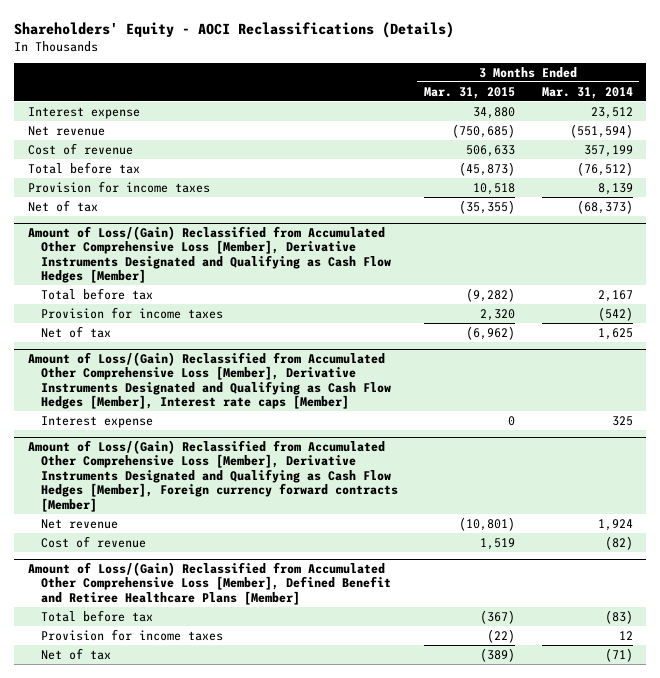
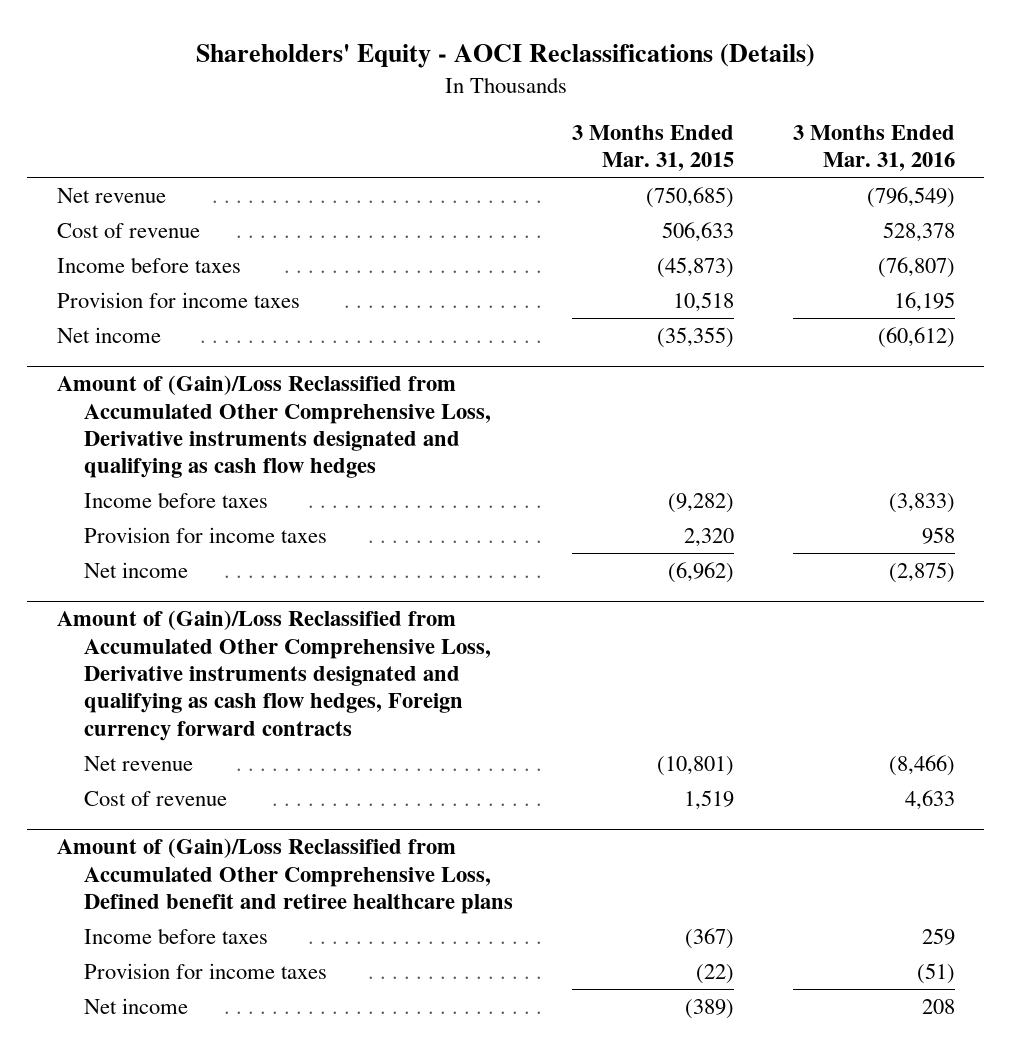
- | 3 Months Ended Mar. 31, 2015 | 3 Months Ended Mar. 31, 2014
+ | 3 Months Ended Mar. 31, 2015 | 3 Months Ended Mar. 31, 2016
- Interest expense | 34,880 | 23,512
- Total before tax | (45,873) | (76,512)
+ Income before taxes | (45,873) | (76,807)
- Net of tax | (35,355) | (68,373)
- Amount of Loss/(Gain) Reclassified from Accumulated Other Comprehensive Loss [Member], Derivative Instruments Designated and Qualifying as Cash Flow Hedges [Member]
- Total before tax | (9,282) | 2,167
+ Net income | (35,355) | (60,612)
+ Amount of (Gain)/Loss Reclassified from Accumulated Other Comprehensive Loss, Derivative instruments designated and qualifying as cash flow hedges
+ Income before taxes | (9,282) | (3,833)
- Net of tax | (6,962) | 1,625
- Amount of Loss/(Gain) Reclassified from Accumulated Other Comprehensive Loss [Member], Derivative Instruments Designated and Qualifying as Cash Flow Hedges [Member], Interest rate caps [Member]
- Interest expense | 0 | 325
- Amount of Loss/(Gain) Reclassified from Accumulated Other Comprehensive Loss [Member], Derivative Instruments Designated and Qualifying as Cash Flow Hedges [Member], Foreign currency forward contracts [Member]
+ Net income | (6,962) | (2,875)
+ Amount of (Gain)/Loss Reclassified from Accumulated Other Comprehensive Loss, Derivative instruments designated and qualifying as cash flow hedges, Foreign currency forward contracts
- Amount of Loss/(Gain) Reclassified from Accumulated Other Comprehensive Loss [Member], Defined Benefit and Retiree Healthcare Plans [Member]
- Total before tax | (367) | (83)
+ Amount of (Gain)/Loss Reclassified from Accumulated Other Comprehensive Loss, Defined benefit and retiree healthcare plans
+ Income before taxes | (367) | 259
- Net of tax | (389) | (71)
+ Net income | (389) | 208

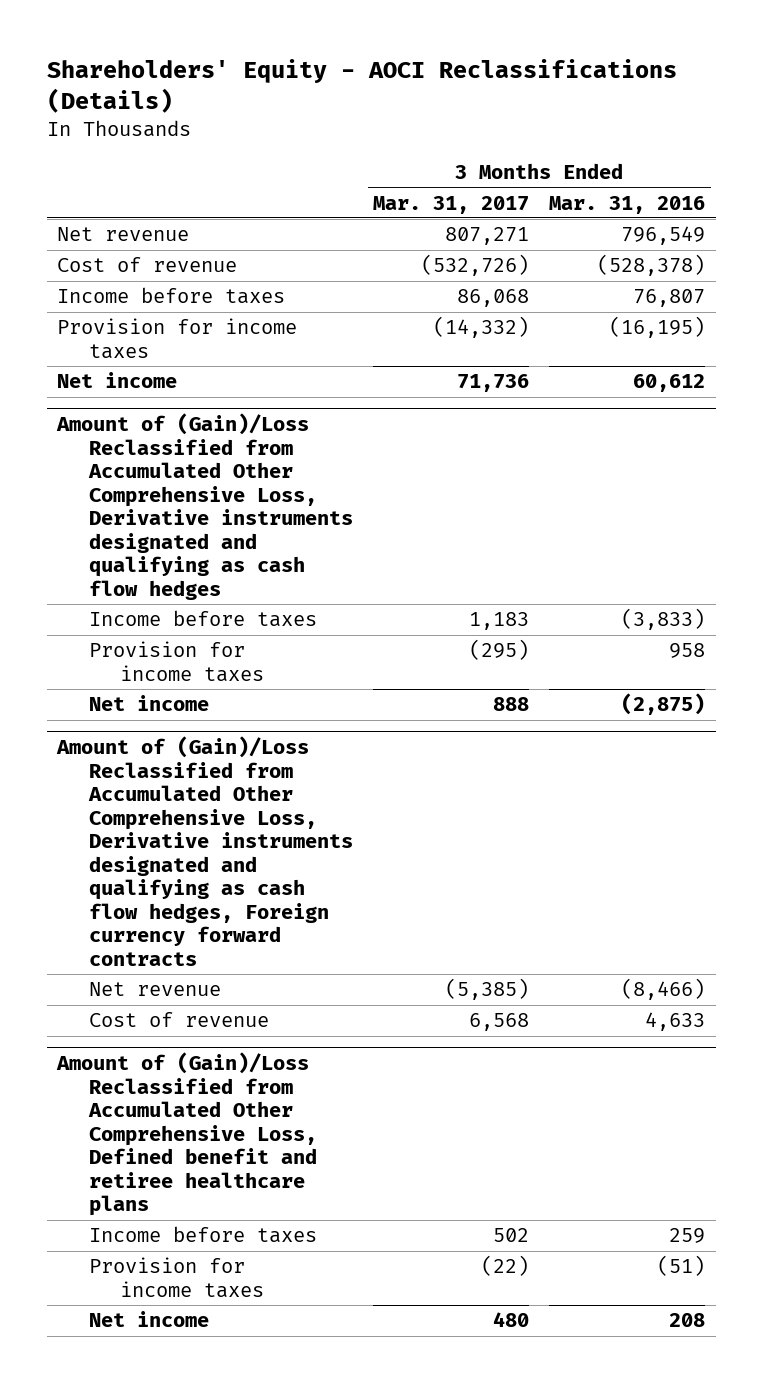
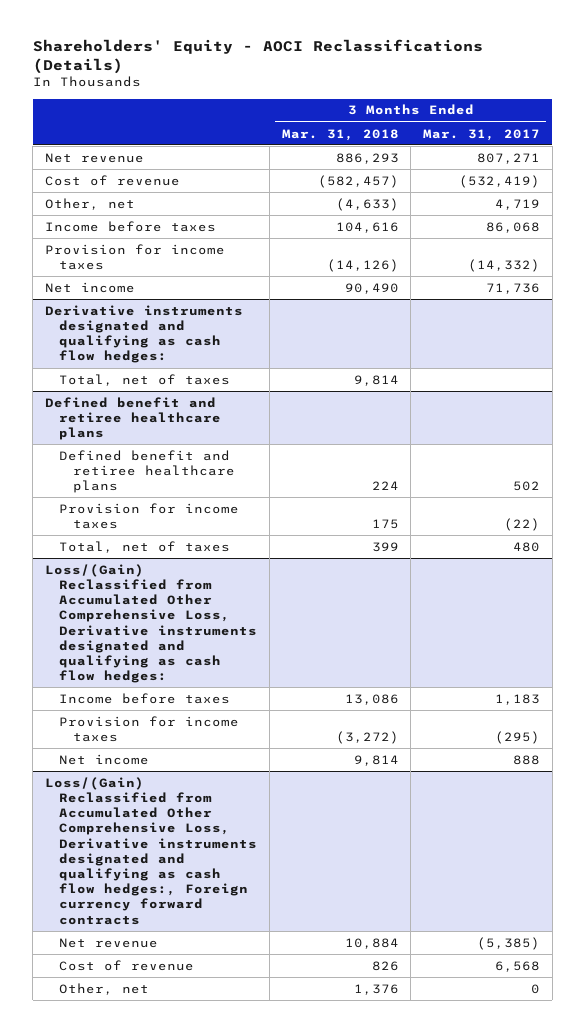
- | 3 Months Ended Mar. 31, 2017 | 3 Months Ended Mar. 31, 2016
+ | 3 Months Ended Mar. 31, 2018 | 3 Months Ended Mar. 31, 2017
- Cost of revenue | (532,726) | (528,378)
+ Cost of revenue | (582,457) | (532,419)
+ Other, net | (4,633) | 4,719
- Amount of (Gain)/Loss Reclassified from Accumulated Other Comprehensive Loss, Derivative instruments designated and qualifying as cash flow hedges
+ Derivative instruments designated and qualifying as cash flow hedges:
+ Total, net of taxes | 9,814 |
+ Defined benefit and retiree healthcare plans
+ Defined benefit and retiree healthcare plans | 224 | 502
+ Provision for income taxes | 175 | (22)
+ Total, net of taxes | 399 | 480
+ Loss/(Gain) Reclassified from Accumulated Other Comprehensive Loss, Derivative instruments designated and qualifying as cash flow hedges:
- Amount of (Gain)/Loss Reclassified from Accumulated Other Comprehensive Loss, Derivative instruments designated and qualifying as cash flow hedges, Foreign currency forward contracts
+ Loss/(Gain) Reclassified from Accumulated Other Comprehensive Loss, Derivative instruments designated and qualifying as cash flow hedges:, Foreign currency forward contracts
- Amount of (Gain)/Loss Reclassified from Accumulated Other Comprehensive Loss, Defined benefit and retiree healthcare plans
- Income before taxes | 502 | 259
- Provision for income taxes | (22) | (51)
- Net income | 480 | 208
+ Other, net | 1,376 | 0

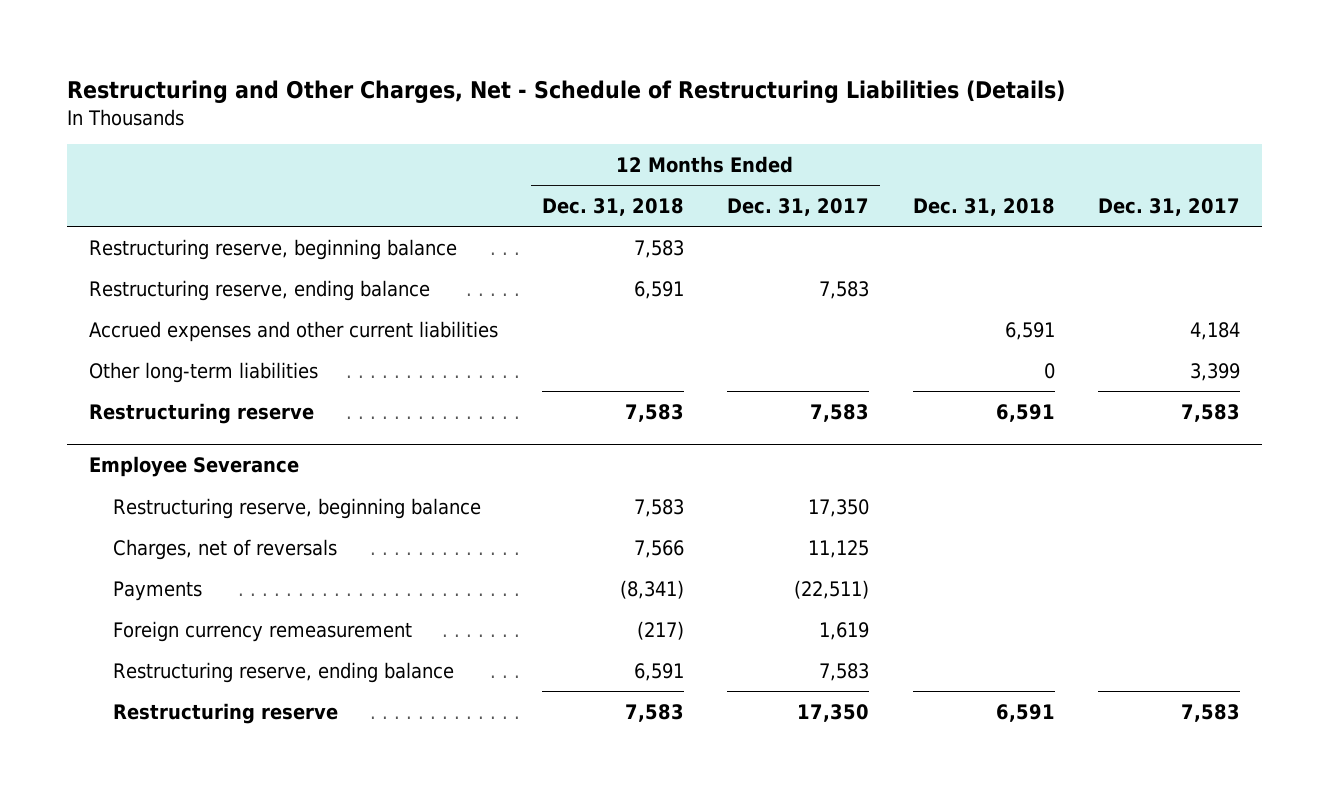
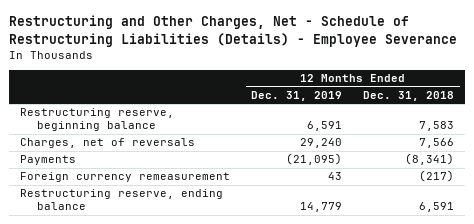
- Restructuring and Other Charges, Net - Schedule of Restructuring Liabilities (Details)
+ Restructuring and Other Charges, Net - Schedule of Restructuring Liabilities (Details) - Employee Severance
- | 12 Months Ended Dec. 31, 2018 | 12 Months Ended Dec. 31, 2017 | Dec. 31, 2018 | Dec. 31, 2017
+ | 12 Months Ended Dec. 31, 2019 | 12 Months Ended Dec. 31, 2018
- Restructuring reserve, ending balance | 6,591 | 7,583 | |
- Accrued expenses and other current liabilities | | | 6,591 | 4,184
- Other long-term liabilities | | | 0 | 3,399
- Restructuring reserve | 7,583 | 7,583 | 6,591 | 7,583
- Employee Severance
- Restructuring reserve, beginning balance | 7,583 | 17,350 | |
- Restructuring reserve | 7,583 | 17,350 | 6,591 | 7,583

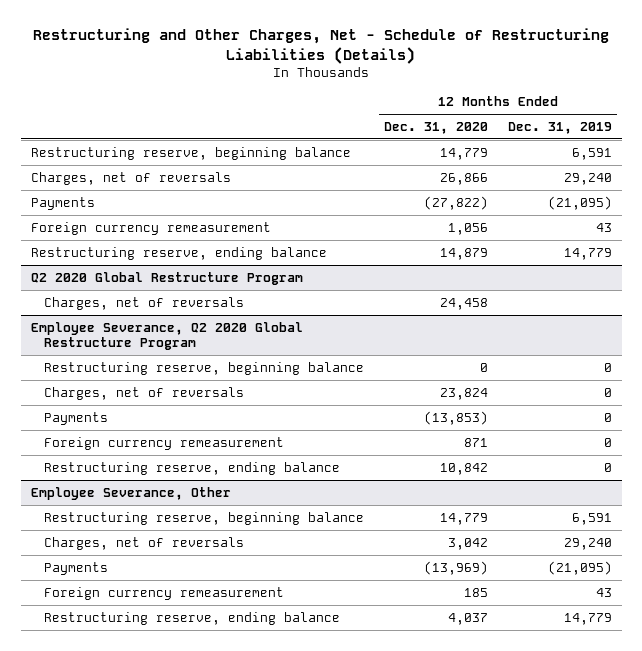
- Restructuring and Other Charges, Net - Schedule of Restructuring Liabilities (Details) - Employee Severance
+ Restructuring and Other Charges, Net - Schedule of Restructuring Liabilities (Details)
- | 12 Months Ended Dec. 31, 2019 | 12 Months Ended Dec. 31, 2018
+ | 12 Months Ended Dec. 31, 2020 | 12 Months Ended Dec. 31, 2019
+ Q2 2020 Global Restructure Program
+ Charges, net of reversals | 24,458 |
+ Employee Severance, Q2 2020 Global Restructure Program
+ Restructuring reserve, beginning balance | 0 | 0
+ Charges, net of reversals | 23,824 | 0
+ Payments | (13,853) | 0
+ Foreign currency remeasurement | 871 | 0
+ Restructuring reserve, ending balance | 10,842 | 0
+ Employee Severance, Other
+ Restructuring reserve, beginning balance | 14,779 | 6,591
+ Charges, net of reversals | 3,042 | 29,240
+ Payments | (13,969) | (21,095)
+ Foreign currency remeasurement | 185 | 43
+ Restructuring reserve, ending balance | 4,037 | 14,779

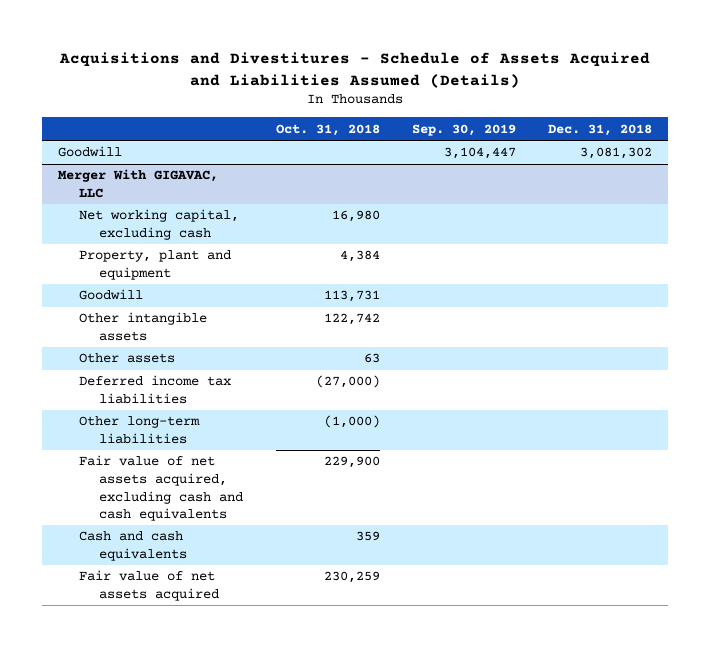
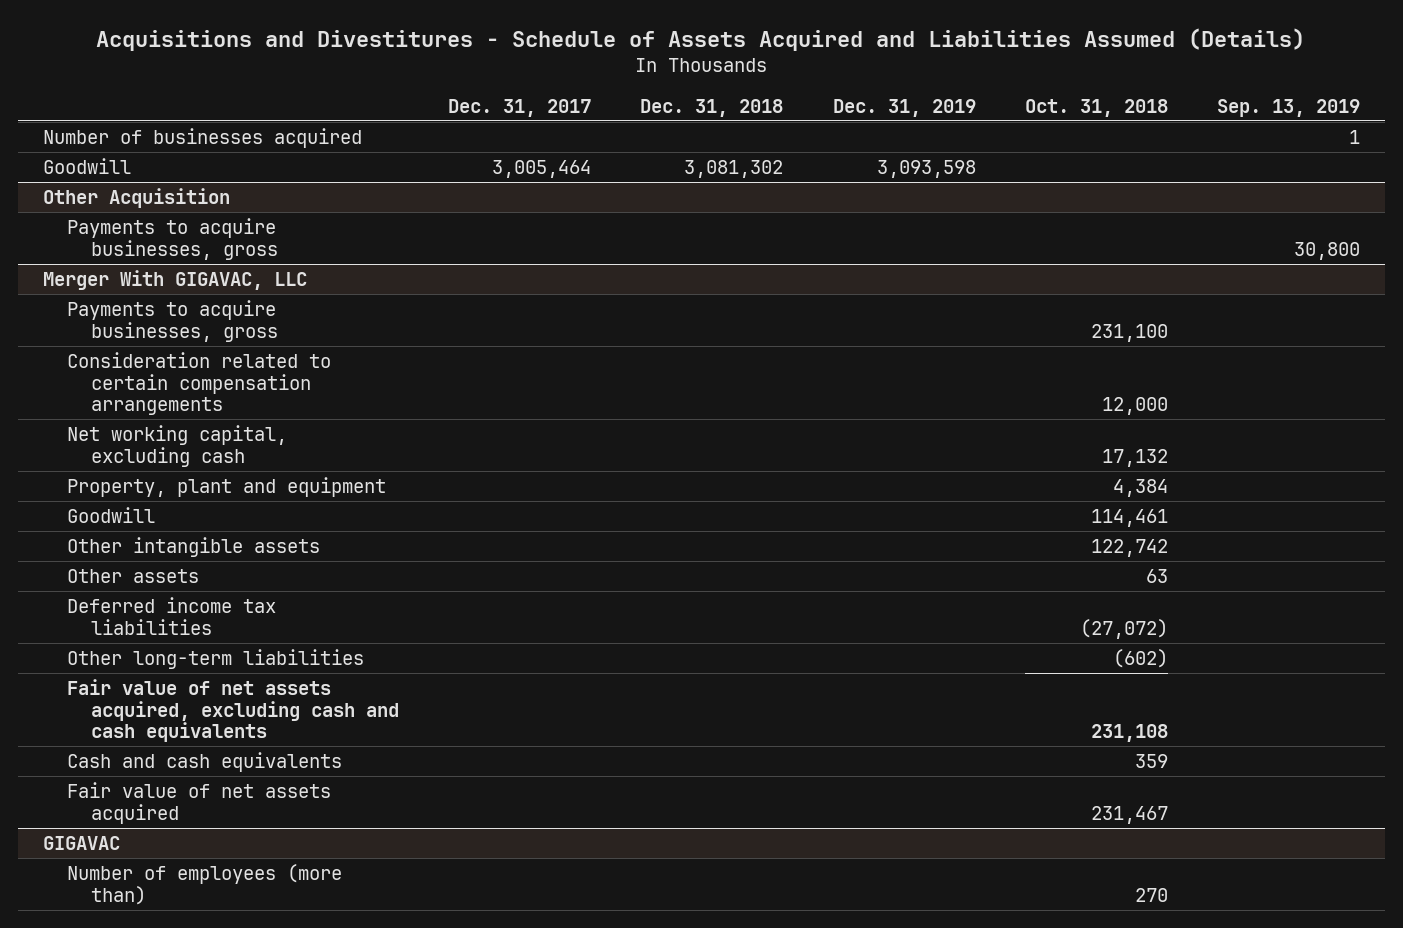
- | Oct. 31, 2018 | Sep. 30, 2019 | Dec. 31, 2018
+ | Dec. 31, 2017 | Dec. 31, 2018 | Dec. 31, 2019 | Oct. 31, 2018 | Sep. 13, 2019
+ Number of businesses acquired | | | | | 1
+ Other Acquisition
+ Payments to acquire businesses, gross | | | | | 30,800
@ Merger With GIGAVAC, LLC
- Net working capital, excluding cash | 16,980 | |
+ Payments to acquire businesses, gross | | | | 231,100 |
+ Consideration related to certain compensation arrangements | | | | 12,000 |
+ Net working capital, excluding cash | | | | 17,132 |
- Goodwill | 113,731 | |
+ Goodwill | | | | 114,461 |
- Deferred income tax liabilities | (27,000) | |
- Other long-term liabilities | (1,000) | |
- Fair value of net assets acquired, excluding cash and cash equivalents | 229,900 | |
+ Deferred income tax liabilities | | | | (27,072) |
+ Other long-term liabilities | | | | (602) |
+ Fair value of net assets acquired, excluding cash and cash equivalents | | | | 231,108 |
- Fair value of net assets acquired | 230,259 | |
+ Fair value of net assets acquired | | | | 231,467 |
+ GIGAVAC
+ Number of employees (more than) | | | | 270 |

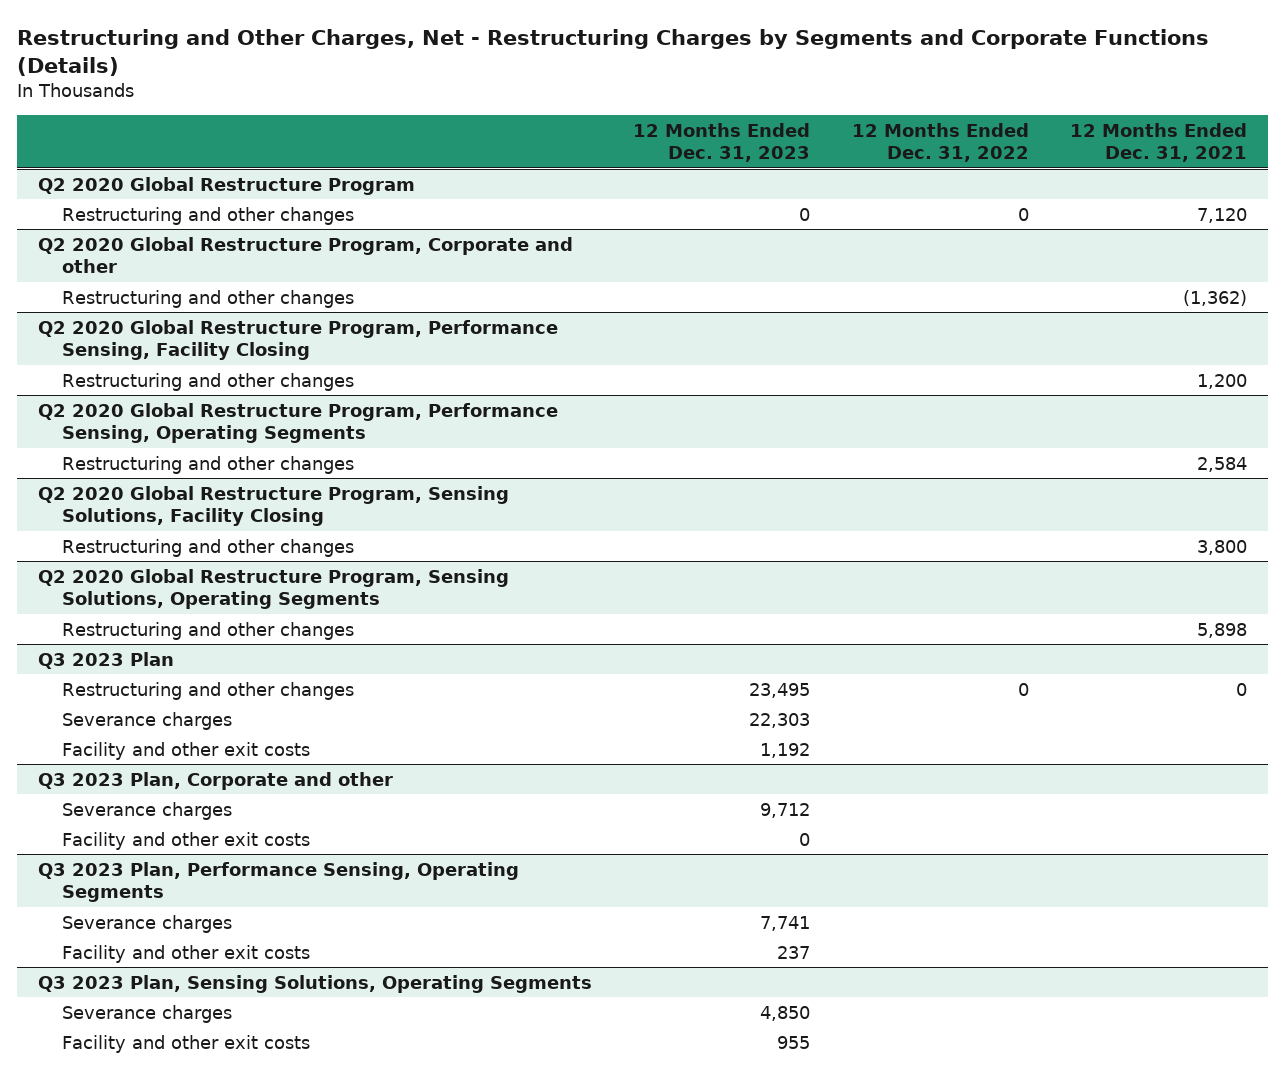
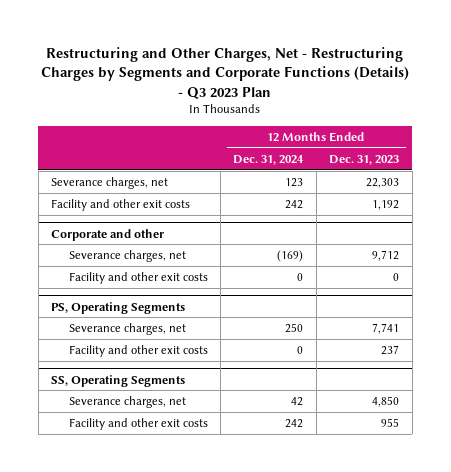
- Restructuring and Other Charges, Net - Restructuring Charges by Segments and Corporate Functions (Details)
+ Restructuring and Other Charges, Net - Restructuring Charges by Segments and Corporate Functions (Details) - Q3 2023 Plan
- | 12 Months Ended Dec. 31, 2023 | 12 Months Ended Dec. 31, 2022 | 12 Months Ended Dec. 31, 2021
+ | 12 Months Ended Dec. 31, 2024 | 12 Months Ended Dec. 31, 2023
- Q2 2020 Global Restructure Program
- Restructuring and other changes | 0 | 0 | 7,120
- Q2 2020 Global Restructure Program, Corporate and other
- Restructuring and other changes | | | (1,362)
- Q2 2020 Global Restructure Program, Performance Sensing, Facility Closing
- Restructuring and other changes | | | 1,200
- Q2 2020 Global Restructure Program, Performance Sensing, Operating Segments
- Restructuring and other changes | | | 2,584
- Q2 2020 Global Restructure Program, Sensing Solutions, Facility Closing
- Restructuring and other changes | | | 3,800
- Q2 2020 Global Restructure Program, Sensing Solutions, Operating Segments
- Restructuring and other changes | | | 5,898
- Q3 2023 Plan
- Restructuring and other changes | 23,495 | 0 | 0
- Severance charges | 22,303 | |
+ Severance charges, net | 123 | 22,303
- Q3 2023 Plan, Corporate and other
- Severance charges | 9,712 | |
+ Corporate and other
+ Severance charges, net | (169) | 9,712
- Q3 2023 Plan, Performance Sensing, Operating Segments
- Severance charges | 7,741 | |
+ PS, Operating Segments
+ Severance charges, net | 250 | 7,741
- Q3 2023 Plan, Sensing Solutions, Operating Segments
- Severance charges | 4,850 | |
+ SS, Operating Segments
+ Severance charges, net | 42 | 4,850

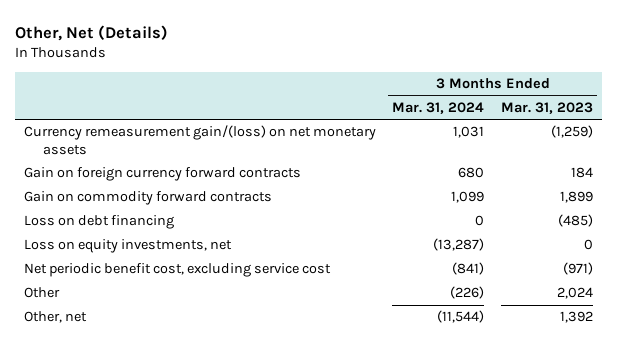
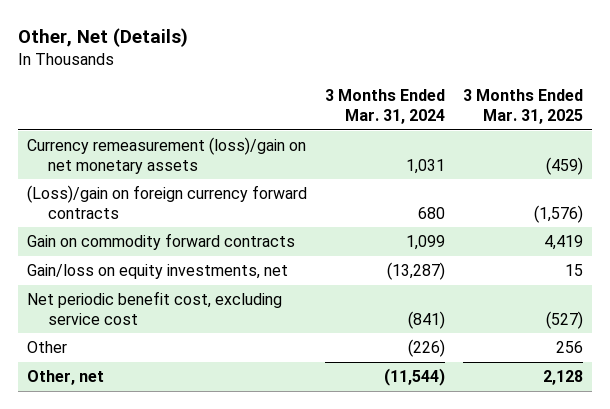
- | 3 Months Ended Mar. 31, 2024 | 3 Months Ended Mar. 31, 2023
+ | 3 Months Ended Mar. 31, 2024 | 3 Months Ended Mar. 31, 2025
- Currency remeasurement gain/(loss) on net monetary assets | 1,031 | (1,259)
- Gain on foreign currency forward contracts | 680 | 184
+ Currency remeasurement (loss)/gain on net monetary assets | 1,031 | (459)
+ (Loss)/gain on foreign currency forward contracts | 680 | (1,576)
- Loss on debt financing | 0 | (485)
- Loss on equity investments, net | (13,287) | 0
+ Gain/loss on equity investments, net | (13,287) | 15

